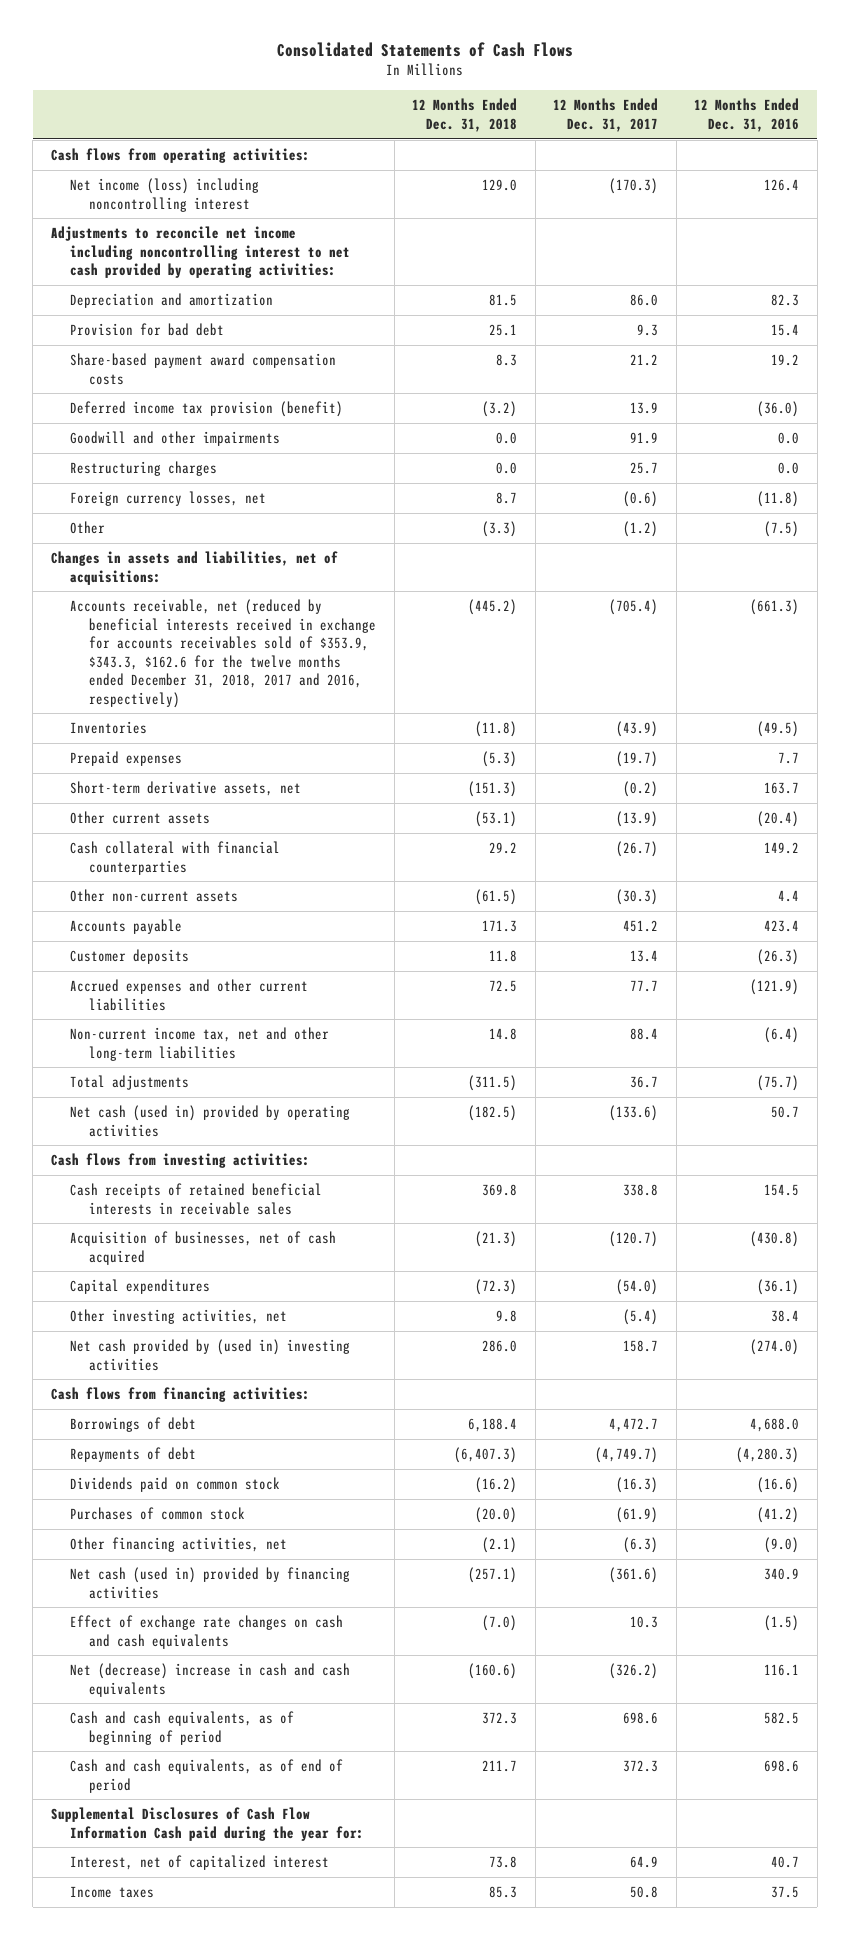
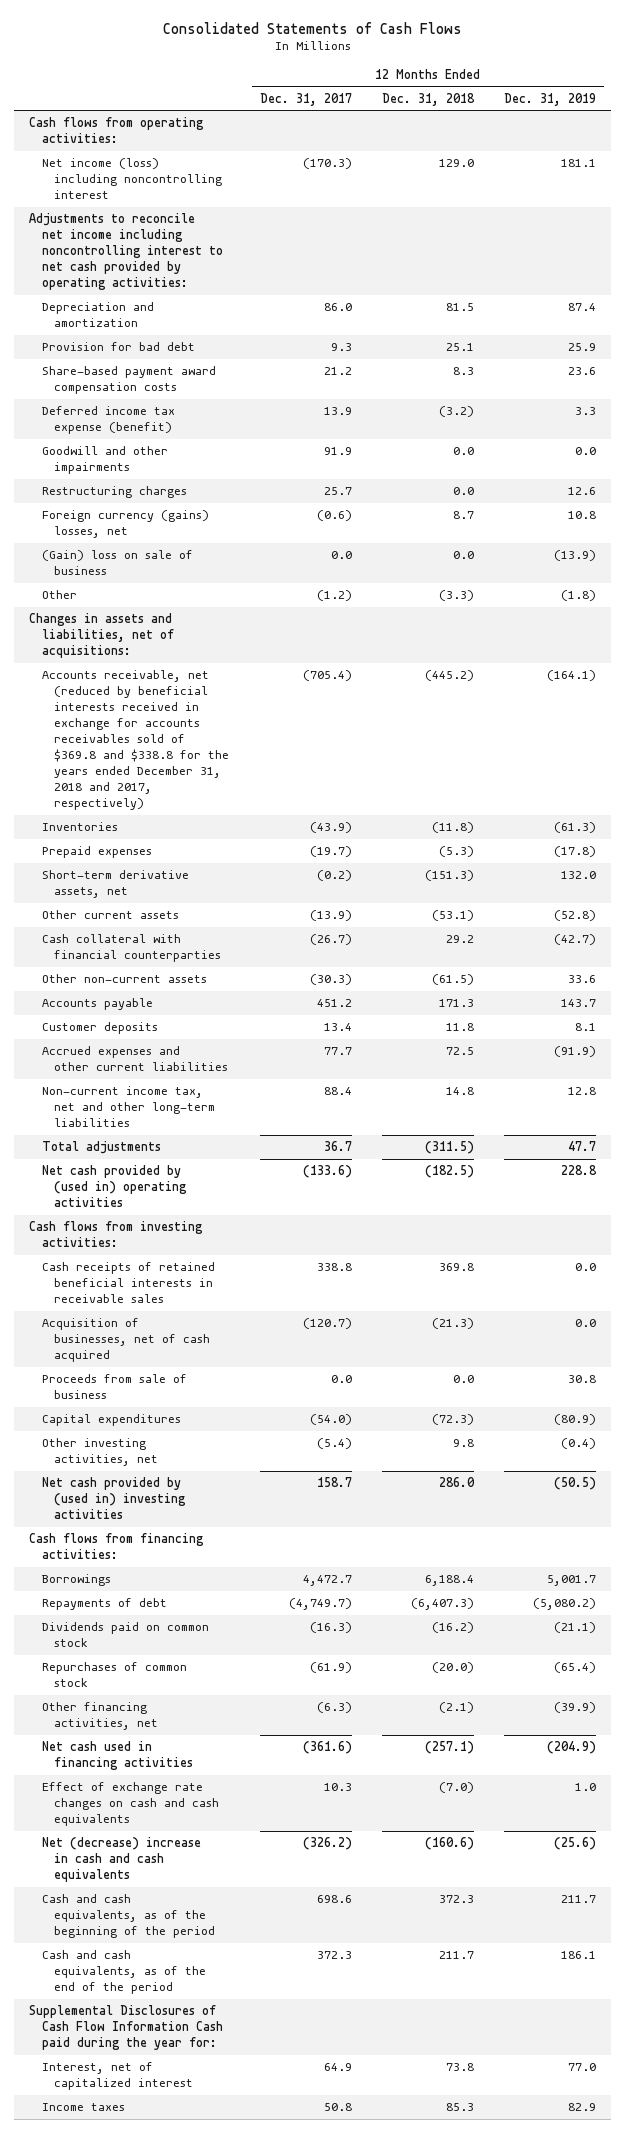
- | 12 Months Ended Dec. 31, 2018 | 12 Months Ended Dec. 31, 2017 | 12 Months Ended Dec. 31, 2016
+ | 12 Months Ended Dec. 31, 2017 | 12 Months Ended Dec. 31, 2018 | 12 Months Ended Dec. 31, 2019
- Deferred income tax provision (benefit) | (3.2) | 13.9 | (36.0)
+ Deferred income tax expense (benefit) | 13.9 | (3.2) | 3.3
- Foreign currency losses, net | 8.7 | (0.6) | (11.8)
+ Foreign currency (gains) losses, net | (0.6) | 8.7 | 10.8
+ (Gain) loss on sale of business | 0.0 | 0.0 | (13.9)
- Accounts receivable, net (reduced by beneficial interests received in exchange for accounts receivables sold of $353.9, $343.3, $162.6 for the twelve months ended December 31, 2018, 2017 and 2016, respectively) | (445.2) | (705.4) | (661.3)
+ Accounts receivable, net (reduced by beneficial interests received in exchange for accounts receivables sold of $369.8 and $338.8 for the years ended December 31, 2018 and 2017, respectively) | (705.4) | (445.2) | (164.1)
- Net cash (used in) provided by operating activities | (182.5) | (133.6) | 50.7
+ Net cash provided by (used in) operating activities | (133.6) | (182.5) | 228.8
+ Proceeds from sale of business | 0.0 | 0.0 | 30.8
- Borrowings of debt | 6,188.4 | 4,472.7 | 4,688.0
+ Borrowings | 4,472.7 | 6,188.4 | 5,001.7
- Purchases of common stock | (20.0) | (61.9) | (41.2)
+ Repurchases of common stock | (61.9) | (20.0) | (65.4)
- Net cash (used in) provided by financing activities | (257.1) | (361.6) | 340.9
+ Net cash used in financing activities | (361.6) | (257.1) | (204.9)
- Cash and cash equivalents, as of beginning of period | 372.3 | 698.6 | 582.5
- Cash and cash equivalents, as of end of period | 211.7 | 372.3 | 698.6
+ Cash and cash equivalents, as of the beginning of the period | 698.6 | 372.3 | 211.7
+ Cash and cash equivalents, as of the end of the period | 372.3 | 211.7 | 186.1

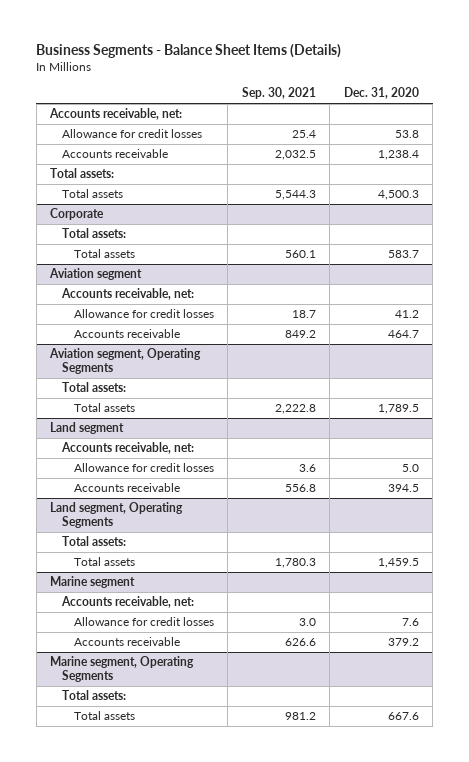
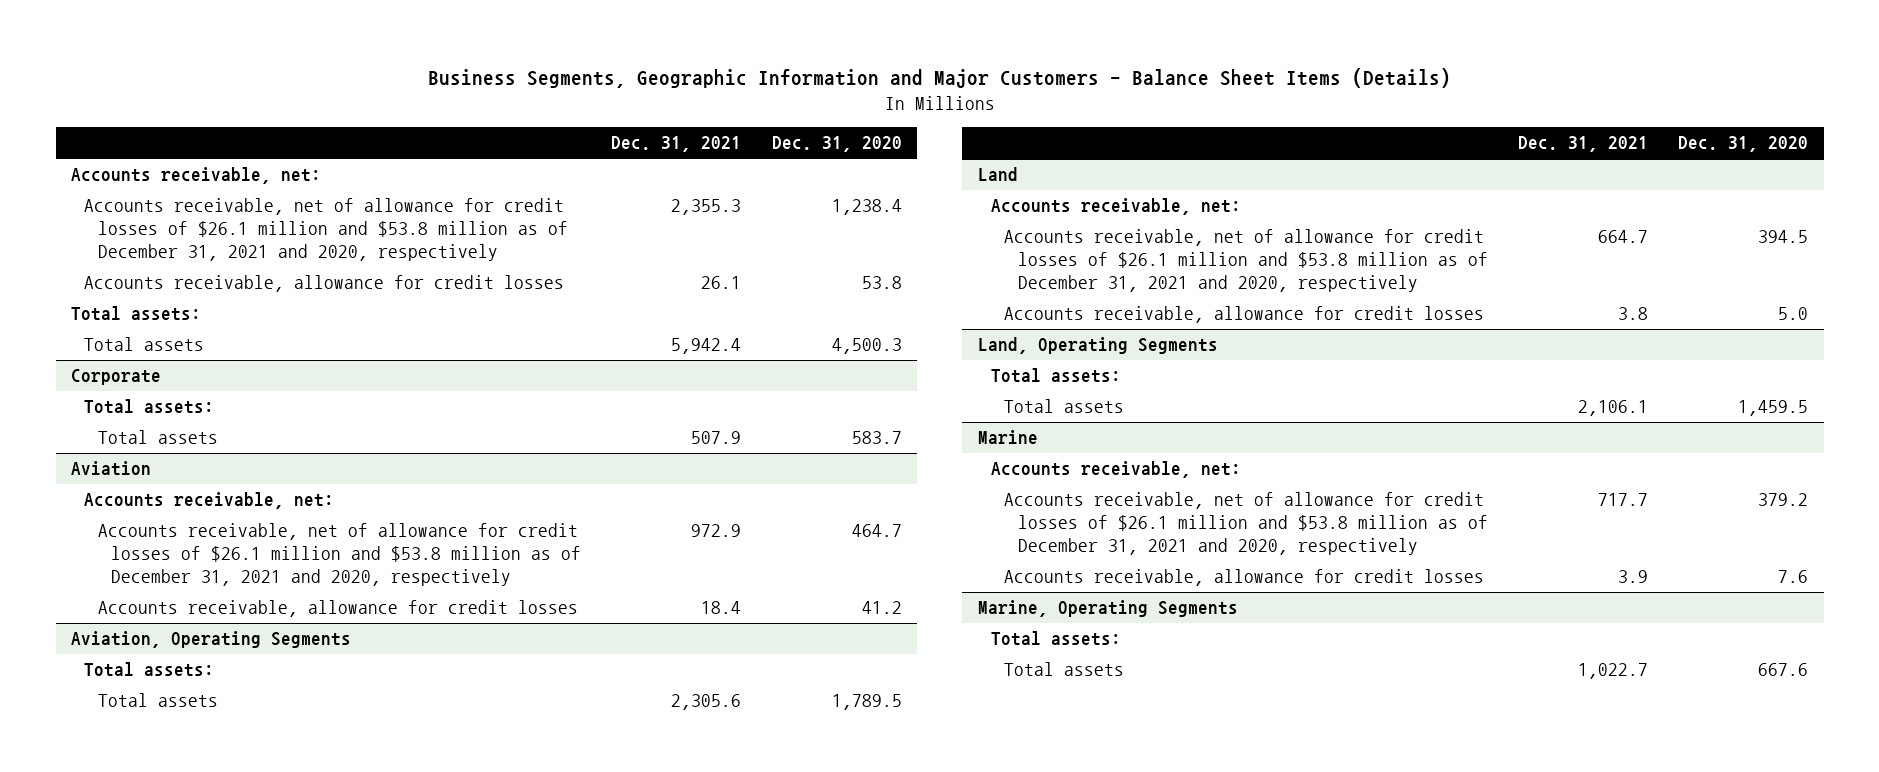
- Business Segments - Balance Sheet Items (Details)
+ Business Segments, Geographic Information and Major Customers - Balance Sheet Items (Details)
- | Sep. 30, 2021 | Dec. 31, 2020
+ | Dec. 31, 2021 | Dec. 31, 2020
- Allowance for credit losses | 25.4 | 53.8
- Accounts receivable | 2,032.5 | 1,238.4
+ Accounts receivable, net of allowance for credit losses of $26.1 million and $53.8 million as of December 31, 2021 and 2020, respectively | 2,355.3 | 1,238.4
+ Accounts receivable, allowance for credit losses | 26.1 | 53.8
- Aviation segment
+ Aviation
- Allowance for credit losses | 18.7 | 41.2
- Accounts receivable | 849.2 | 464.7
- Aviation segment, Operating Segments
+ Accounts receivable, net of allowance for credit losses of $26.1 million and $53.8 million as of December 31, 2021 and 2020, respectively | 972.9 | 464.7
+ Accounts receivable, allowance for credit losses | 18.4 | 41.2
+ Aviation, Operating Segments
- Land segment
+ Land
- Allowance for credit losses | 3.6 | 5.0
- Accounts receivable | 556.8 | 394.5
- Land segment, Operating Segments
+ Accounts receivable, net of allowance for credit losses of $26.1 million and $53.8 million as of December 31, 2021 and 2020, respectively | 664.7 | 394.5
+ Accounts receivable, allowance for credit losses | 3.8 | 5.0
+ Land, Operating Segments
- Marine segment
+ Marine
- Allowance for credit losses | 3.0 | 7.6
- Accounts receivable | 626.6 | 379.2
- Marine segment, Operating Segments
+ Accounts receivable, net of allowance for credit losses of $26.1 million and $53.8 million as of December 31, 2021 and 2020, respectively | 717.7 | 379.2
+ Accounts receivable, allowance for credit losses | 3.9 | 7.6
+ Marine, Operating Segments

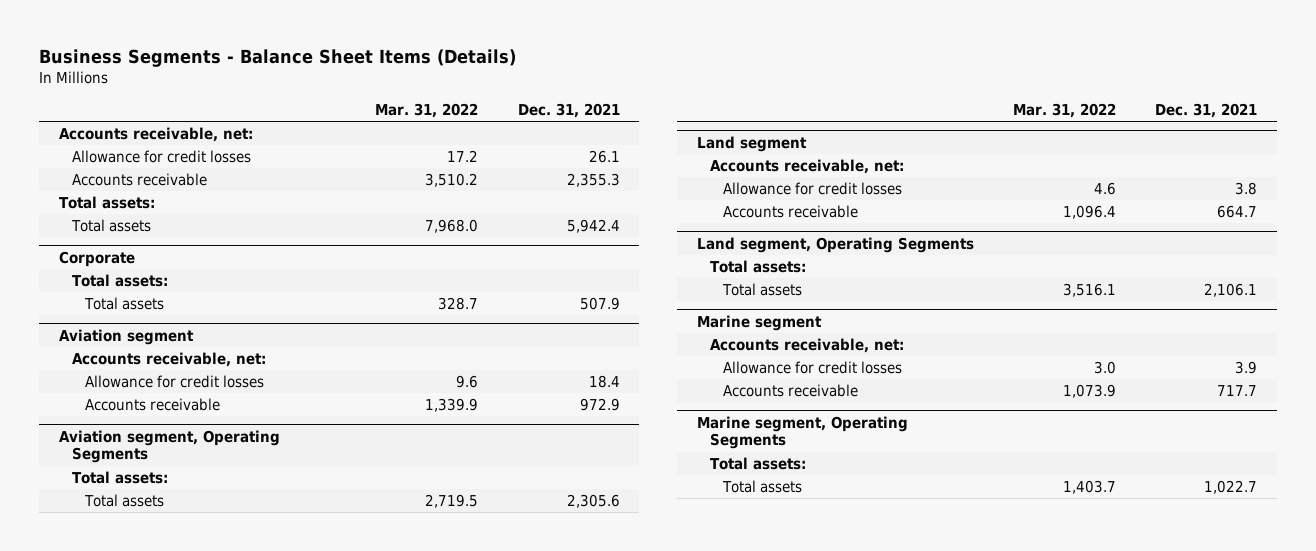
- Business Segments, Geographic Information and Major Customers - Balance Sheet Items (Details)
+ Business Segments - Balance Sheet Items (Details)
- | Dec. 31, 2021 | Dec. 31, 2020
+ | Mar. 31, 2022 | Dec. 31, 2021
- Accounts receivable, net of allowance for credit losses of $26.1 million and $53.8 million as of December 31, 2021 and 2020, respectively | 2,355.3 | 1,238.4
- Accounts receivable, allowance for credit losses | 26.1 | 53.8
+ Allowance for credit losses | 17.2 | 26.1
+ Accounts receivable | 3,510.2 | 2,355.3
- Aviation
+ Aviation segment
- Accounts receivable, net of allowance for credit losses of $26.1 million and $53.8 million as of December 31, 2021 and 2020, respectively | 972.9 | 464.7
- Accounts receivable, allowance for credit losses | 18.4 | 41.2
- Aviation, Operating Segments
+ Allowance for credit losses | 9.6 | 18.4
+ Accounts receivable | 1,339.9 | 972.9
+ Aviation segment, Operating Segments
- Land
+ Land segment
- Accounts receivable, net of allowance for credit losses of $26.1 million and $53.8 million as of December 31, 2021 and 2020, respectively | 664.7 | 394.5
- Accounts receivable, allowance for credit losses | 3.8 | 5.0
- Land, Operating Segments
+ Allowance for credit losses | 4.6 | 3.8
+ Accounts receivable | 1,096.4 | 664.7
+ Land segment, Operating Segments
- Marine
+ Marine segment
- Accounts receivable, net of allowance for credit losses of $26.1 million and $53.8 million as of December 31, 2021 and 2020, respectively | 717.7 | 379.2
- Accounts receivable, allowance for credit losses | 3.9 | 7.6
- Marine, Operating Segments
+ Allowance for credit losses | 3.0 | 3.9
+ Accounts receivable | 1,073.9 | 717.7
+ Marine segment, Operating Segments

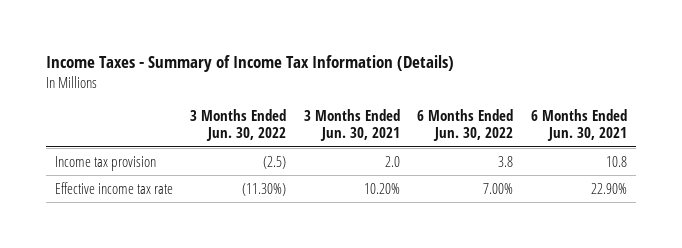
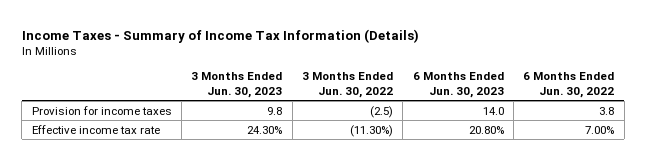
- | 3 Months Ended Jun. 30, 2022 | 3 Months Ended Jun. 30, 2021 | 6 Months Ended Jun. 30, 2022 | 6 Months Ended Jun. 30, 2021
+ | 3 Months Ended Jun. 30, 2023 | 3 Months Ended Jun. 30, 2022 | 6 Months Ended Jun. 30, 2023 | 6 Months Ended Jun. 30, 2022
- Income tax provision | (2.5) | 2.0 | 3.8 | 10.8
+ Provision for income taxes | 9.8 | (2.5) | 14.0 | 3.8

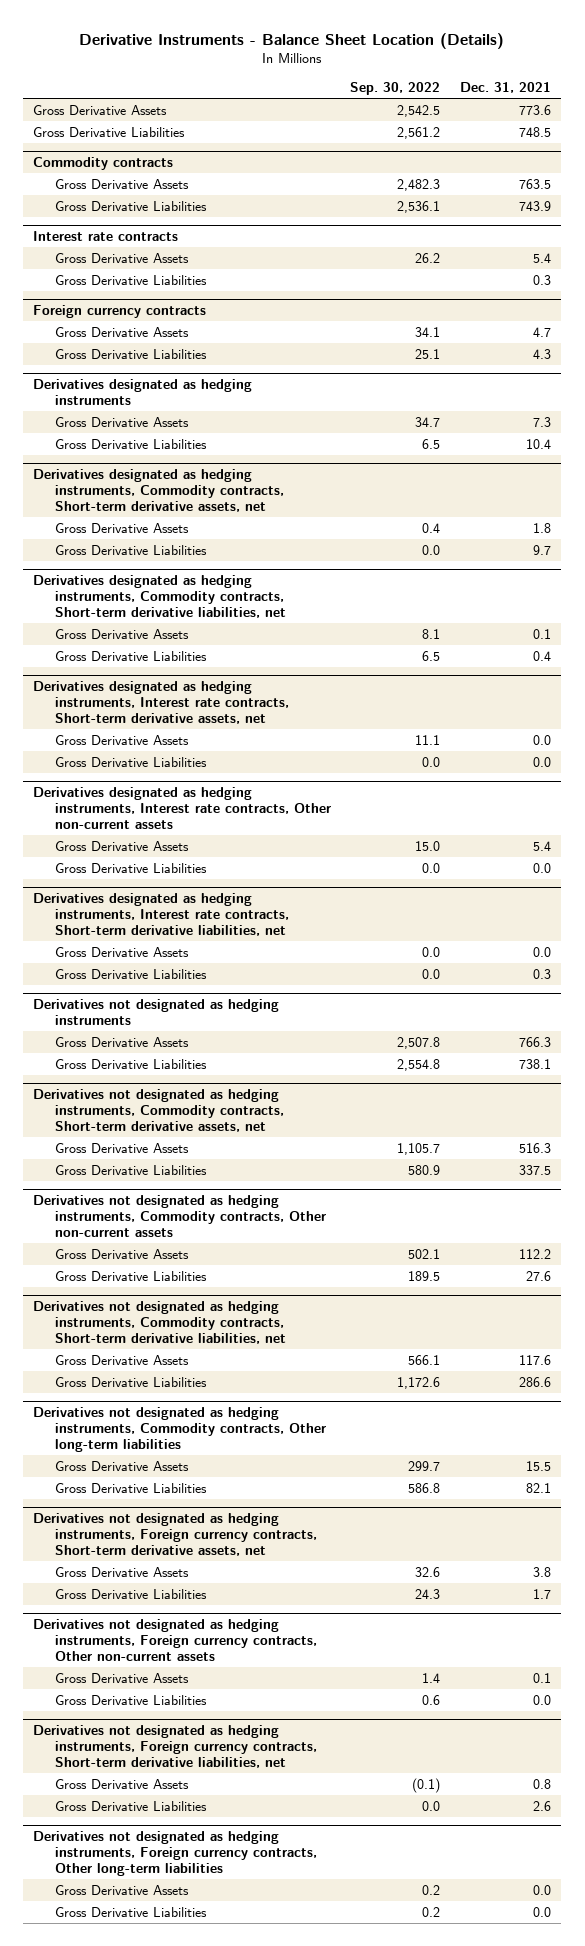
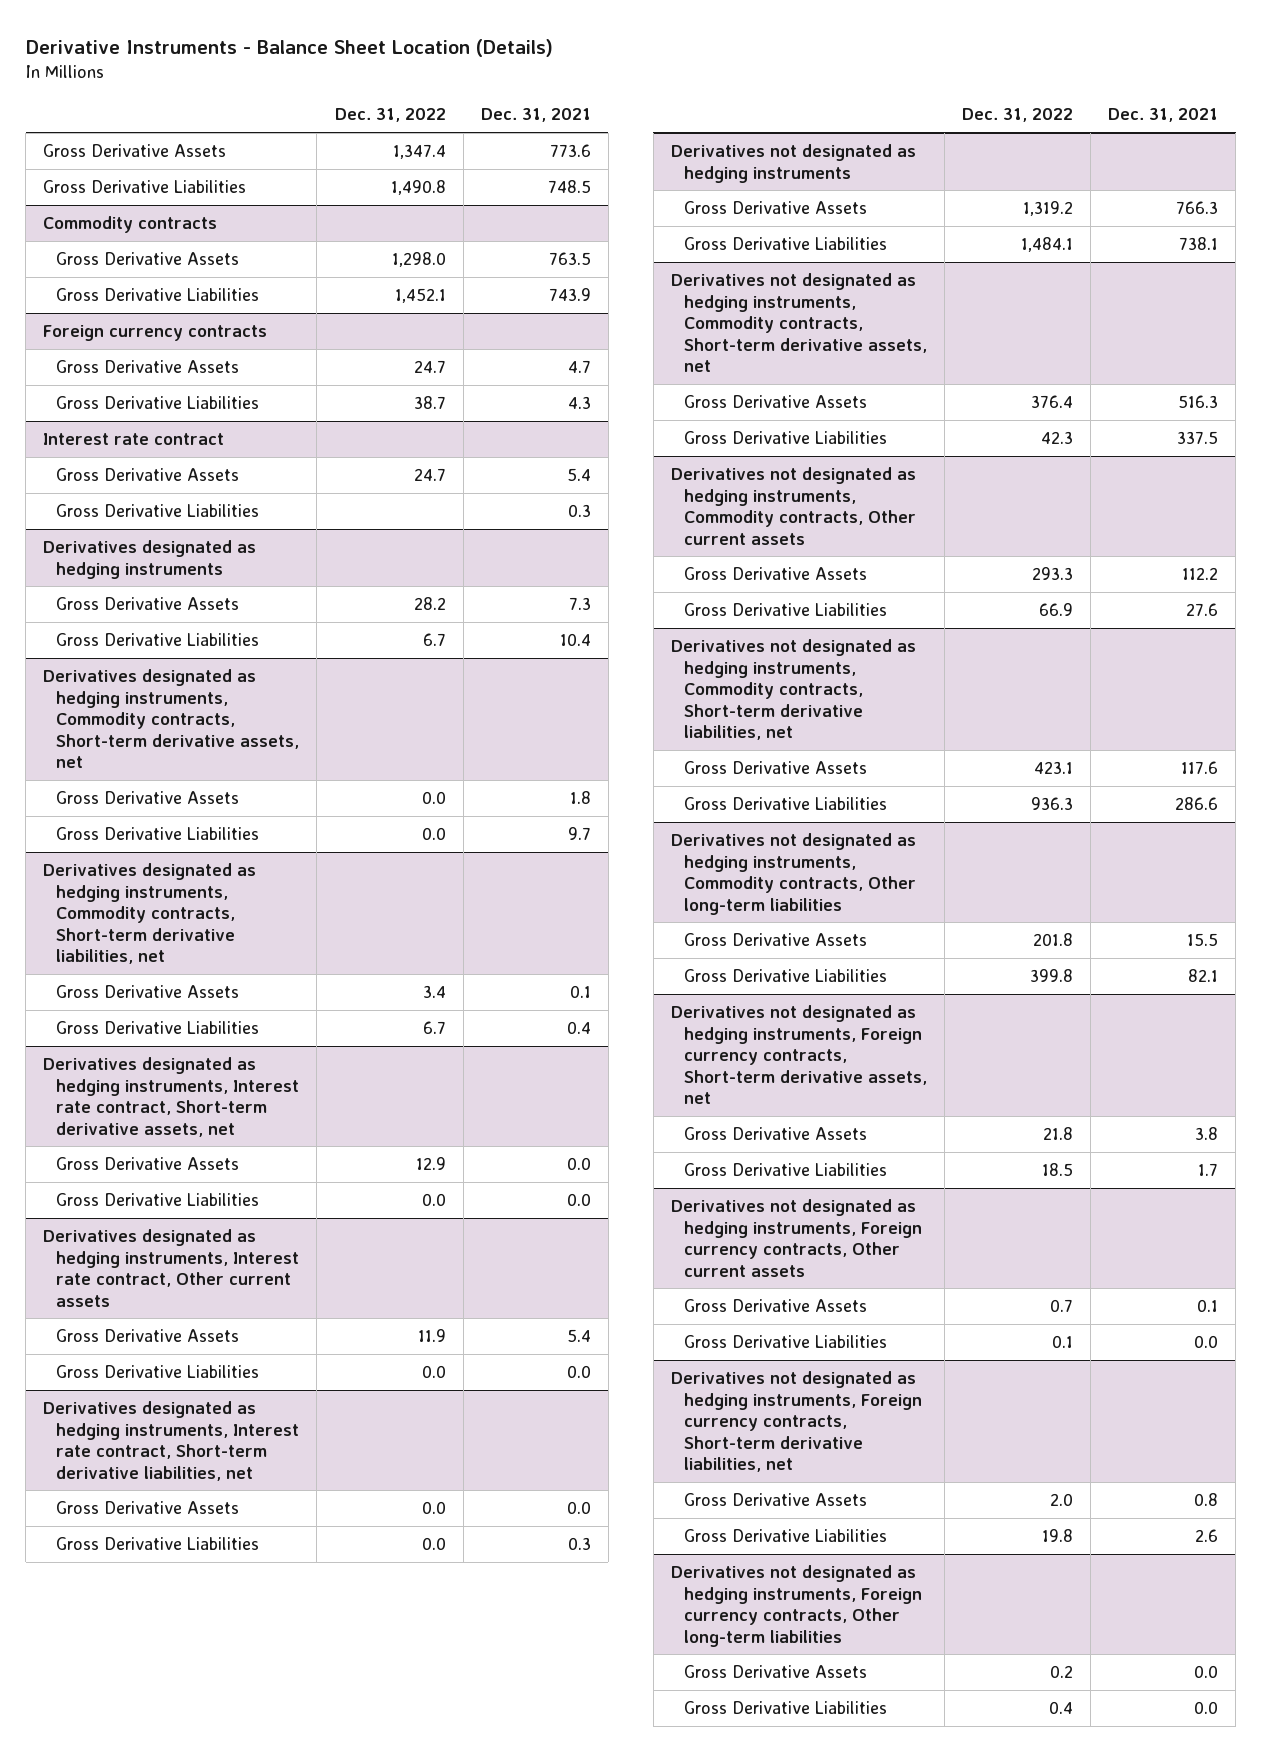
- | Sep. 30, 2022 | Dec. 31, 2021
+ | Dec. 31, 2022 | Dec. 31, 2021
- Interest rate contracts
- Gross Derivative Assets | 26.2 | 5.4
- Gross Derivative Liabilities | | 0.3
+ Interest rate contract
+ Gross Derivative Assets | 24.7 | 5.4
+ Gross Derivative Liabilities | | 0.3
- Derivatives designated as hedging instruments, Interest rate contracts, Short-term derivative assets, net
+ Derivatives designated as hedging instruments, Interest rate contract, Short-term derivative assets, net
- Derivatives designated as hedging instruments, Interest rate contracts, Other non-current assets
+ Derivatives designated as hedging instruments, Interest rate contract, Other current assets
- Derivatives designated as hedging instruments, Interest rate contracts, Short-term derivative liabilities, net
+ Derivatives designated as hedging instruments, Interest rate contract, Short-term derivative liabilities, net
- Derivatives not designated as hedging instruments, Commodity contracts, Other non-current assets
+ Derivatives not designated as hedging instruments, Commodity contracts, Other current assets
- Derivatives not designated as hedging instruments, Foreign currency contracts, Other non-current assets
+ Derivatives not designated as hedging instruments, Foreign currency contracts, Other current assets

